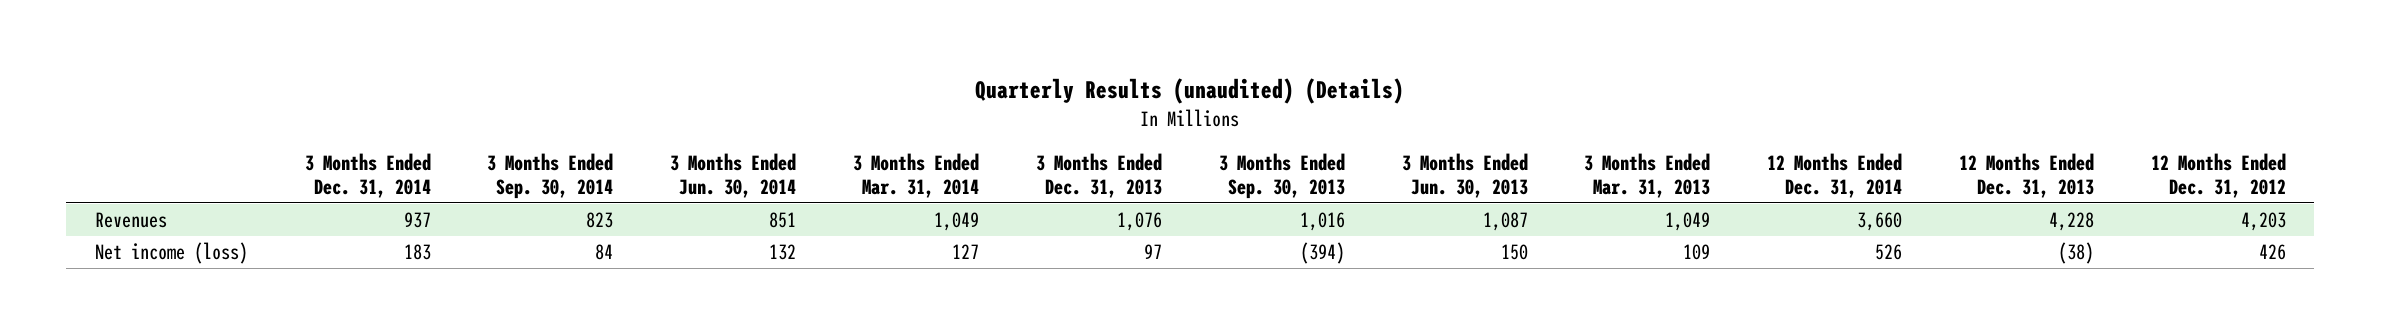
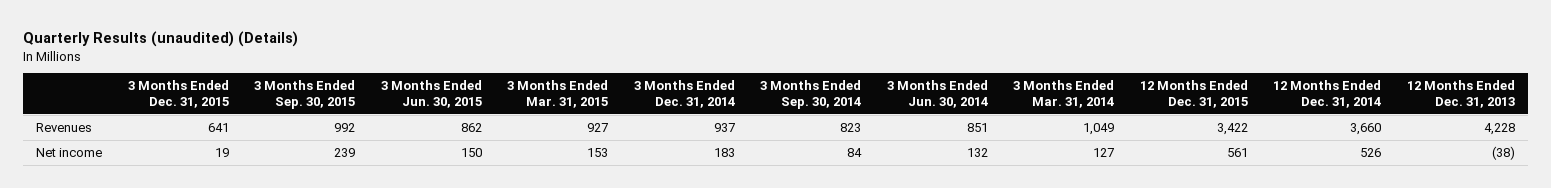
- | 3 Months Ended Dec. 31, 2014 | 3 Months Ended Sep. 30, 2014 | 3 Months Ended Jun. 30, 2014 | 3 Months Ended Mar. 31, 2014 | 3 Months Ended Dec. 31, 2013 | 3 Months Ended Sep. 30, 2013 | 3 Months Ended Jun. 30, 2013 | 3 Months Ended Mar. 31, 2013 | 12 Months Ended Dec. 31, 2014 | 12 Months Ended Dec. 31, 2013 | 12 Months Ended Dec. 31, 2012
+ | 3 Months Ended Dec. 31, 2015 | 3 Months Ended Sep. 30, 2015 | 3 Months Ended Jun. 30, 2015 | 3 Months Ended Mar. 31, 2015 | 3 Months Ended Dec. 31, 2014 | 3 Months Ended Sep. 30, 2014 | 3 Months Ended Jun. 30, 2014 | 3 Months Ended Mar. 31, 2014 | 12 Months Ended Dec. 31, 2015 | 12 Months Ended Dec. 31, 2014 | 12 Months Ended Dec. 31, 2013
- Net income (loss) | 183 | 84 | 132 | 127 | 97 | (394) | 150 | 109 | 526 | (38) | 426
+ Net income | 19 | 239 | 150 | 153 | 183 | 84 | 132 | 127 | 561 | 526 | (38)

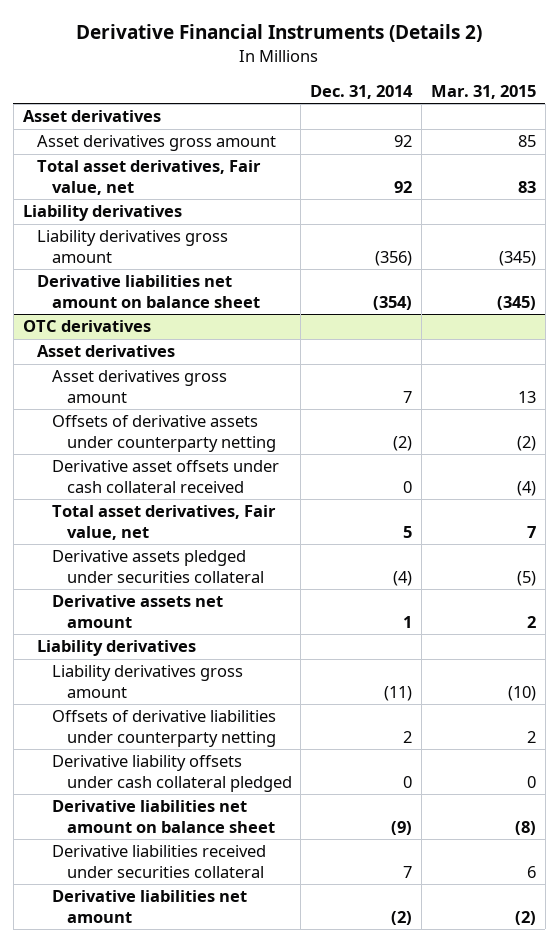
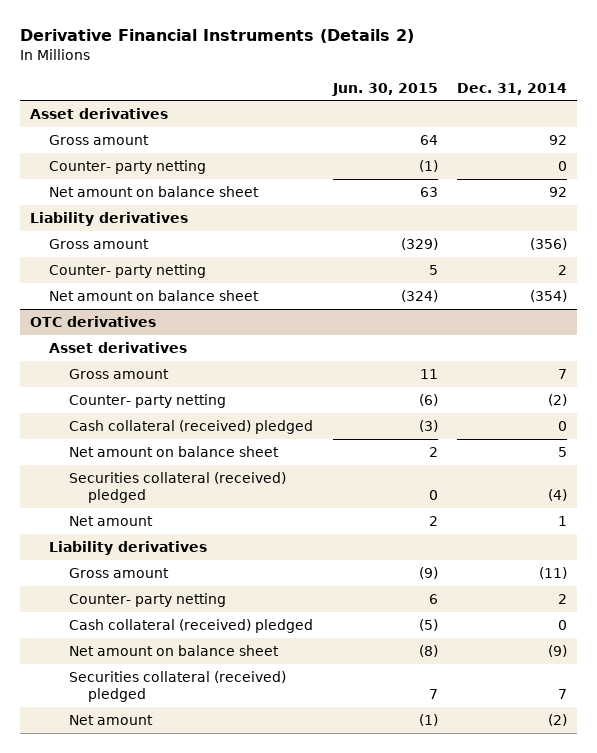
- | Dec. 31, 2014 | Mar. 31, 2015
+ | Jun. 30, 2015 | Dec. 31, 2014
- Asset derivatives gross amount | 92 | 85
- Total asset derivatives, Fair value, net | 92 | 83
+ Gross amount | 64 | 92
+ Counter- party netting | (1) | 0
+ Net amount on balance sheet | 63 | 92
- Liability derivatives gross amount | (356) | (345)
- Derivative liabilities net amount on balance sheet | (354) | (345)
+ Gross amount | (329) | (356)
+ Counter- party netting | 5 | 2
+ Net amount on balance sheet | (324) | (354)
@ OTC derivatives
- Asset derivatives gross amount | 7 | 13
- Offsets of derivative assets under counterparty netting | (2) | (2)
- Derivative asset offsets under cash collateral received | 0 | (4)
- Total asset derivatives, Fair value, net | 5 | 7
- Derivative assets pledged under securities collateral | (4) | (5)
- Derivative assets net amount | 1 | 2
+ Gross amount | 11 | 7
+ Counter- party netting | (6) | (2)
+ Cash collateral (received) pledged | (3) | 0
+ Net amount on balance sheet | 2 | 5
+ Securities collateral (received) pledged | 0 | (4)
+ Net amount | 2 | 1
- Liability derivatives gross amount | (11) | (10)
- Offsets of derivative liabilities under counterparty netting | 2 | 2
- Derivative liability offsets under cash collateral pledged | 0 | 0
- Derivative liabilities net amount on balance sheet | (9) | (8)
- Derivative liabilities received under securities collateral | 7 | 6
- Derivative liabilities net amount | (2) | (2)
+ Gross amount | (9) | (11)
+ Counter- party netting | 6 | 2
+ Cash collateral (received) pledged | (5) | 0
+ Net amount on balance sheet | (8) | (9)
+ Securities collateral (received) pledged | 7 | 7
+ Net amount | (1) | (2)

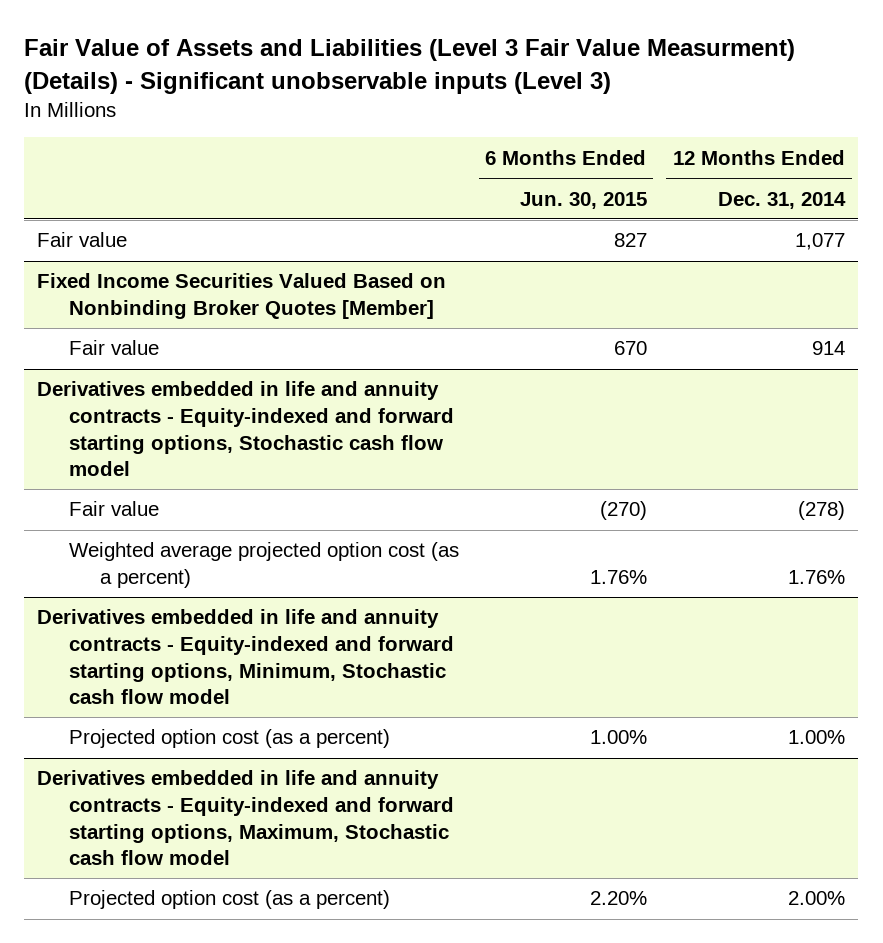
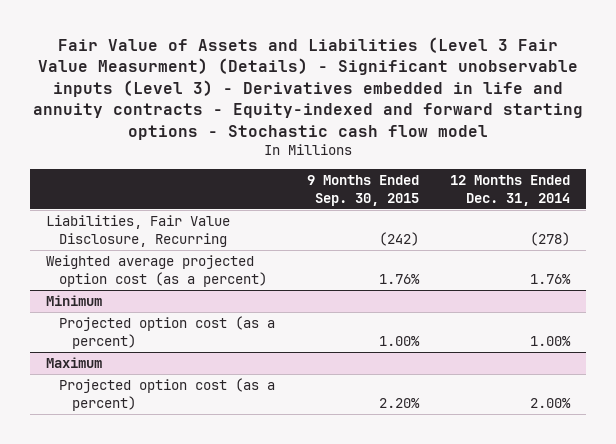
- Fair Value of Assets and Liabilities (Level 3 Fair Value Measurment) (Details) - Significant unobservable inputs (Level 3)
+ Fair Value of Assets and Liabilities (Level 3 Fair Value Measurment) (Details) - Significant unobservable inputs (Level 3) - Derivatives embedded in life and annuity contracts - Equity-indexed and forward starting options - Stochastic cash flow model
- | 6 Months Ended Jun. 30, 2015 | 12 Months Ended Dec. 31, 2014
+ | 9 Months Ended Sep. 30, 2015 | 12 Months Ended Dec. 31, 2014
- Fair value | 827 | 1,077
- Fixed Income Securities Valued Based on Nonbinding Broker Quotes [Member]
- Fair value | 670 | 914
- Derivatives embedded in life and annuity contracts - Equity-indexed and forward starting options, Stochastic cash flow model
- Fair value | (270) | (278)
+ Liabilities, Fair Value Disclosure, Recurring | (242) | (278)
- Derivatives embedded in life and annuity contracts - Equity-indexed and forward starting options, Minimum, Stochastic cash flow model
+ Minimum
- Derivatives embedded in life and annuity contracts - Equity-indexed and forward starting options, Maximum, Stochastic cash flow model
+ Maximum

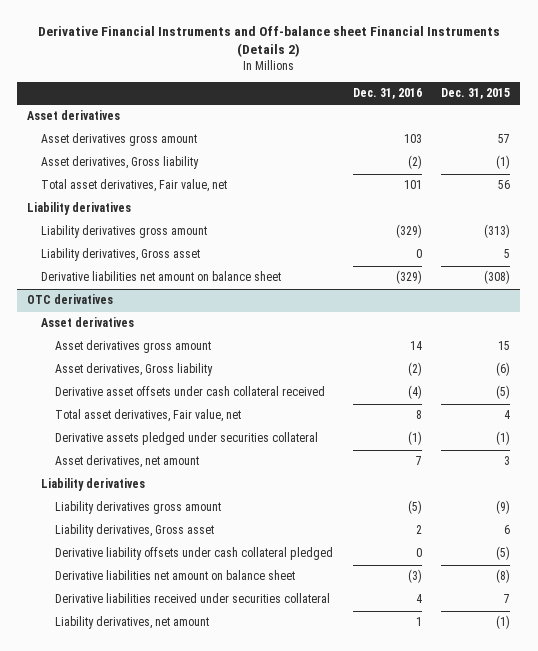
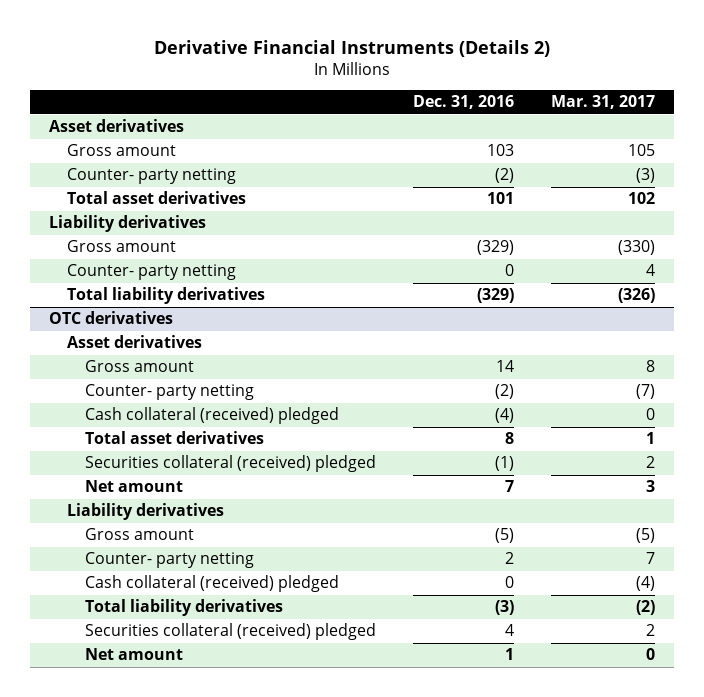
- Derivative Financial Instruments and Off-balance sheet Financial Instruments (Details 2)
+ Derivative Financial Instruments (Details 2)
- | Dec. 31, 2016 | Dec. 31, 2015
+ | Dec. 31, 2016 | Mar. 31, 2017
- Asset derivatives gross amount | 103 | 57
- Asset derivatives, Gross liability | (2) | (1)
- Total asset derivatives, Fair value, net | 101 | 56
+ Gross amount | 103 | 105
+ Counter- party netting | (2) | (3)
+ Total asset derivatives | 101 | 102
- Liability derivatives gross amount | (329) | (313)
- Liability derivatives, Gross asset | 0 | 5
- Derivative liabilities net amount on balance sheet | (329) | (308)
+ Gross amount | (329) | (330)
+ Counter- party netting | 0 | 4
+ Total liability derivatives | (329) | (326)
@ OTC derivatives
- Asset derivatives gross amount | 14 | 15
- Asset derivatives, Gross liability | (2) | (6)
- Derivative asset offsets under cash collateral received | (4) | (5)
- Total asset derivatives, Fair value, net | 8 | 4
- Derivative assets pledged under securities collateral | (1) | (1)
- Asset derivatives, net amount | 7 | 3
+ Gross amount | 14 | 8
+ Counter- party netting | (2) | (7)
+ Cash collateral (received) pledged | (4) | 0
+ Total asset derivatives | 8 | 1
+ Securities collateral (received) pledged | (1) | 2
+ Net amount | 7 | 3
- Liability derivatives gross amount | (5) | (9)
- Liability derivatives, Gross asset | 2 | 6
- Derivative liability offsets under cash collateral pledged | 0 | (5)
- Derivative liabilities net amount on balance sheet | (3) | (8)
- Derivative liabilities received under securities collateral | 4 | 7
- Liability derivatives, net amount | 1 | (1)
+ Gross amount | (5) | (5)
+ Counter- party netting | 2 | 7
+ Cash collateral (received) pledged | 0 | (4)
+ Total liability derivatives | (3) | (2)
+ Securities collateral (received) pledged | 4 | 2
+ Net amount | 1 | 0

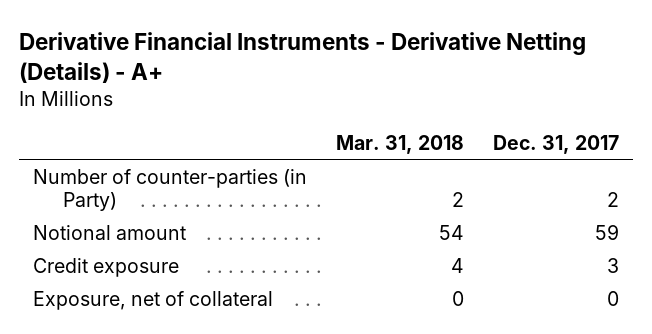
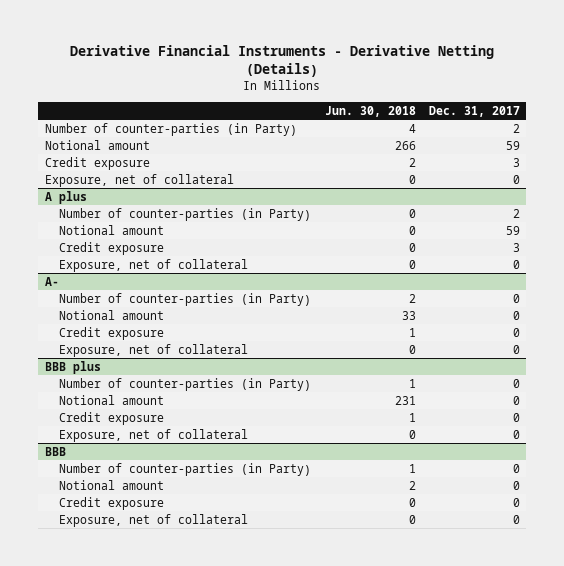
- Derivative Financial Instruments - Derivative Netting (Details) - A+
+ Derivative Financial Instruments - Derivative Netting (Details)
- | Mar. 31, 2018 | Dec. 31, 2017
+ | Jun. 30, 2018 | Dec. 31, 2017
+ A plus
+ Number of counter-parties (in Party) | 0 | 2
+ Notional amount | 0 | 59
+ Credit exposure | 0 | 3
+ Exposure, net of collateral | 0 | 0
+ A-
+ Number of counter-parties (in Party) | 2 | 0
+ Notional amount | 33 | 0
+ Credit exposure | 1 | 0
+ Exposure, net of collateral | 0 | 0
+ BBB plus
+ Number of counter-parties (in Party) | 1 | 0
+ Notional amount | 231 | 0
+ Credit exposure | 1 | 0
+ Exposure, net of collateral | 0 | 0
+ BBB
+ Number of counter-parties (in Party) | 1 | 0
+ Notional amount | 2 | 0
+ Credit exposure | 0 | 0
+ Exposure, net of collateral | 0 | 0

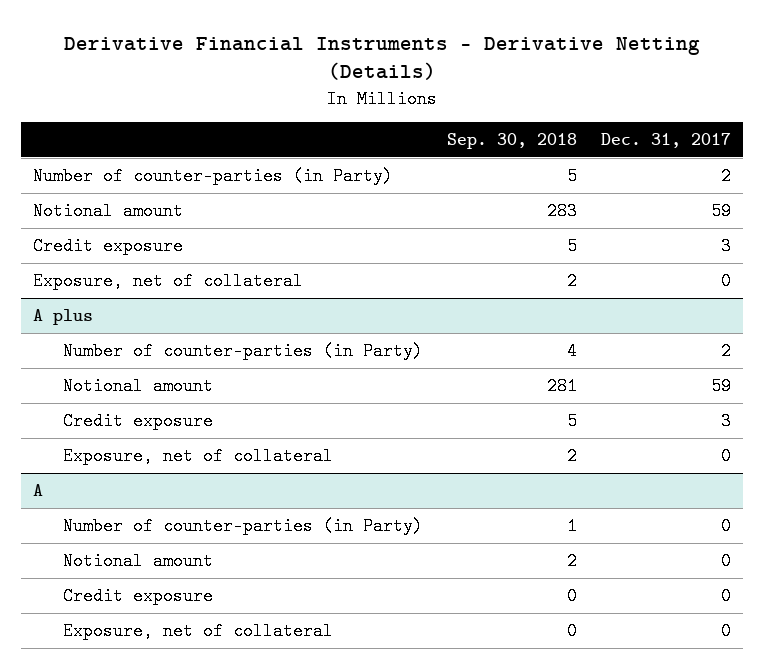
- | Jun. 30, 2018 | Dec. 31, 2017
+ | Sep. 30, 2018 | Dec. 31, 2017
- A-
- Number of counter-parties (in Party) | 2 | 0
- Notional amount | 33 | 0
- Credit exposure | 1 | 0
- Exposure, net of collateral | 0 | 0
- BBB plus
- Number of counter-parties (in Party) | 1 | 0
- Notional amount | 231 | 0
- Credit exposure | 1 | 0
- Exposure, net of collateral | 0 | 0
- BBB
+ A

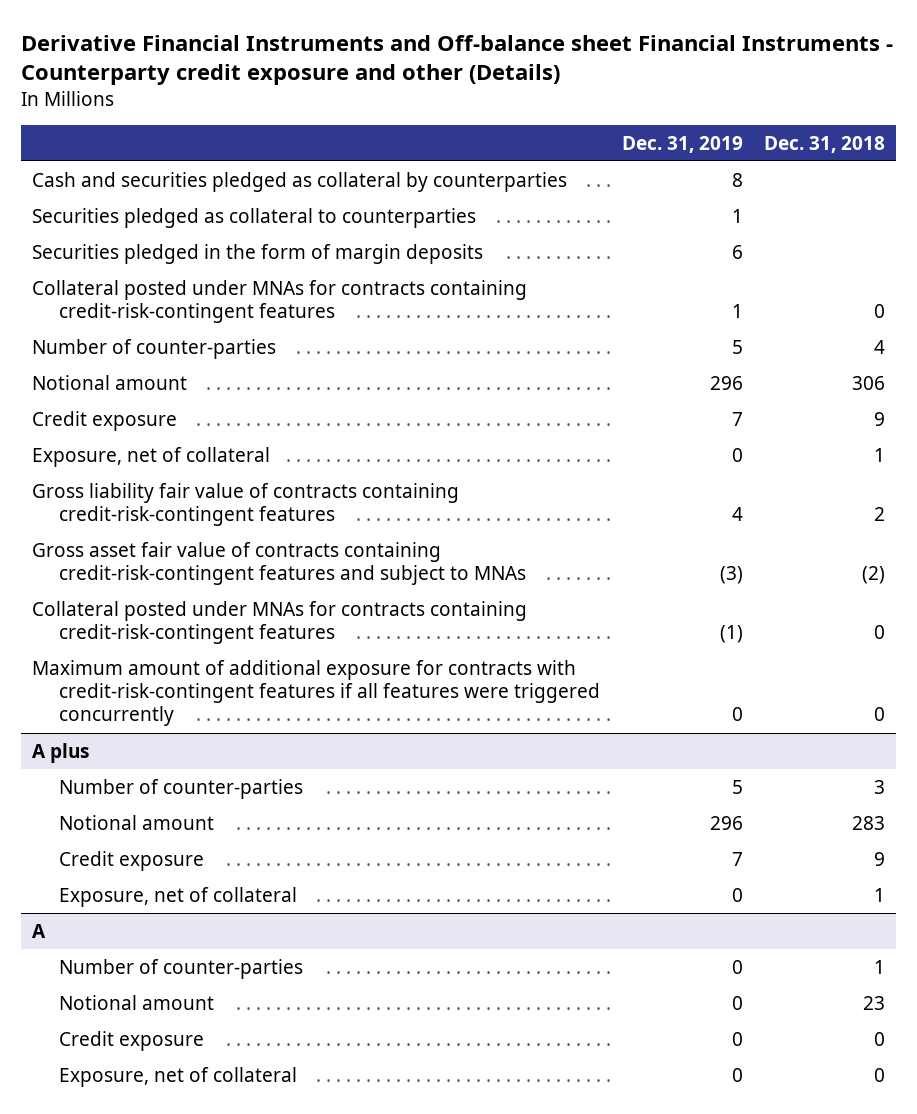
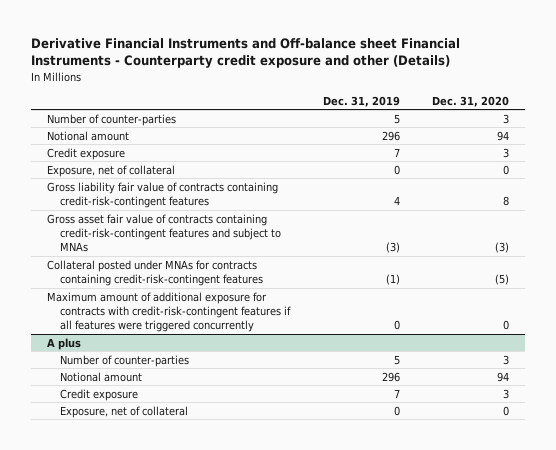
- | Dec. 31, 2019 | Dec. 31, 2018
+ | Dec. 31, 2019 | Dec. 31, 2020
- Cash and securities pledged as collateral by counterparties | 8 |
- Securities pledged as collateral to counterparties | 1 |
- Securities pledged in the form of margin deposits | 6 |
- Collateral posted under MNAs for contracts containing credit-risk-contingent features | 1 | 0
- A
- Number of counter-parties | 0 | 1
- Notional amount | 0 | 23
- Credit exposure | 0 | 0
- Exposure, net of collateral | 0 | 0

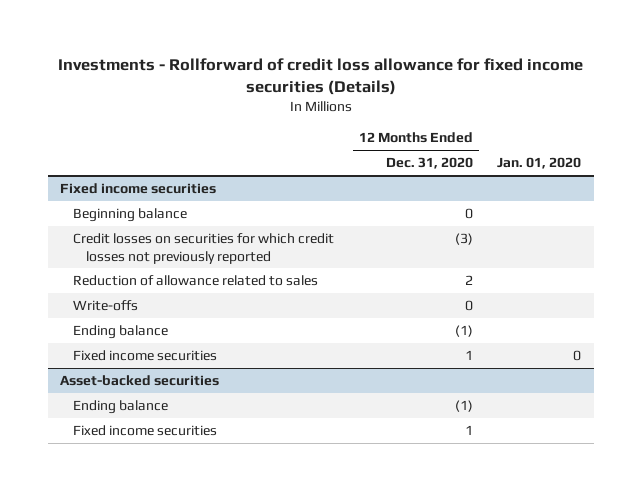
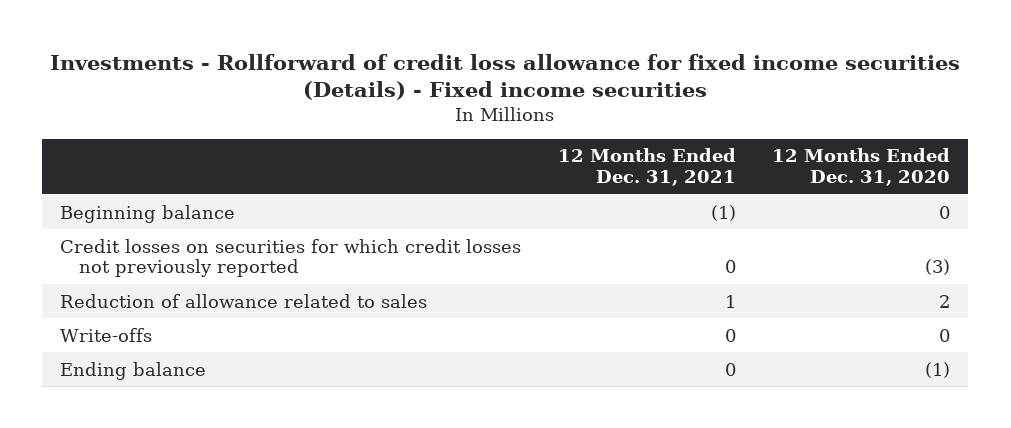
- Investments - Rollforward of credit loss allowance for fixed income securities (Details)
+ Investments - Rollforward of credit loss allowance for fixed income securities (Details) - Fixed income securities
- | 12 Months Ended Dec. 31, 2020 | Jan. 01, 2020
+ | 12 Months Ended Dec. 31, 2021 | 12 Months Ended Dec. 31, 2020
- Fixed income securities
- Fixed income securities | 1 | 0
- Asset-backed securities
- Ending balance | (1) |
- Fixed income securities | 1 |

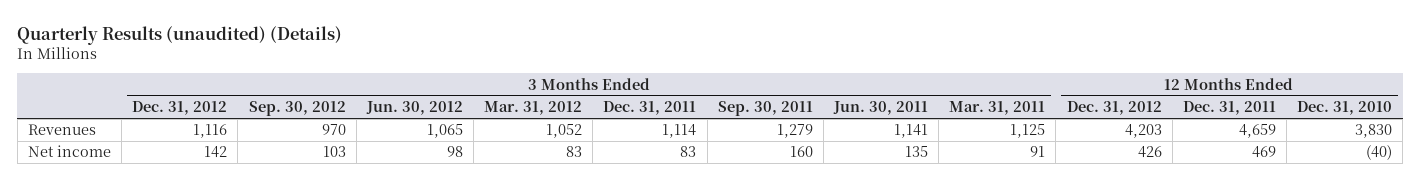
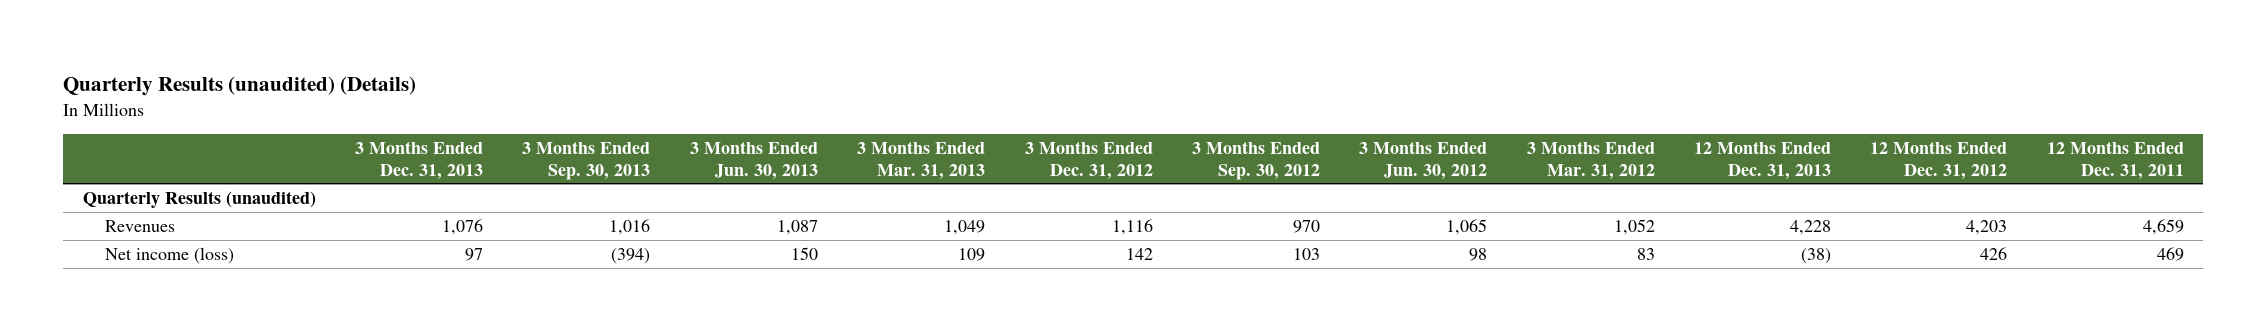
- | 3 Months Ended Dec. 31, 2012 | 3 Months Ended Sep. 30, 2012 | 3 Months Ended Jun. 30, 2012 | 3 Months Ended Mar. 31, 2012 | 3 Months Ended Dec. 31, 2011 | 3 Months Ended Sep. 30, 2011 | 3 Months Ended Jun. 30, 2011 | 3 Months Ended Mar. 31, 2011 | 12 Months Ended Dec. 31, 2012 | 12 Months Ended Dec. 31, 2011 | 12 Months Ended Dec. 31, 2010
+ | 3 Months Ended Dec. 31, 2013 | 3 Months Ended Sep. 30, 2013 | 3 Months Ended Jun. 30, 2013 | 3 Months Ended Mar. 31, 2013 | 3 Months Ended Dec. 31, 2012 | 3 Months Ended Sep. 30, 2012 | 3 Months Ended Jun. 30, 2012 | 3 Months Ended Mar. 31, 2012 | 12 Months Ended Dec. 31, 2013 | 12 Months Ended Dec. 31, 2012 | 12 Months Ended Dec. 31, 2011
+ Quarterly Results (unaudited)
- Net income | 142 | 103 | 98 | 83 | 83 | 160 | 135 | 91 | 426 | 469 | (40)
+ Net income (loss) | 97 | (394) | 150 | 109 | 142 | 103 | 98 | 83 | (38) | 426 | 469

